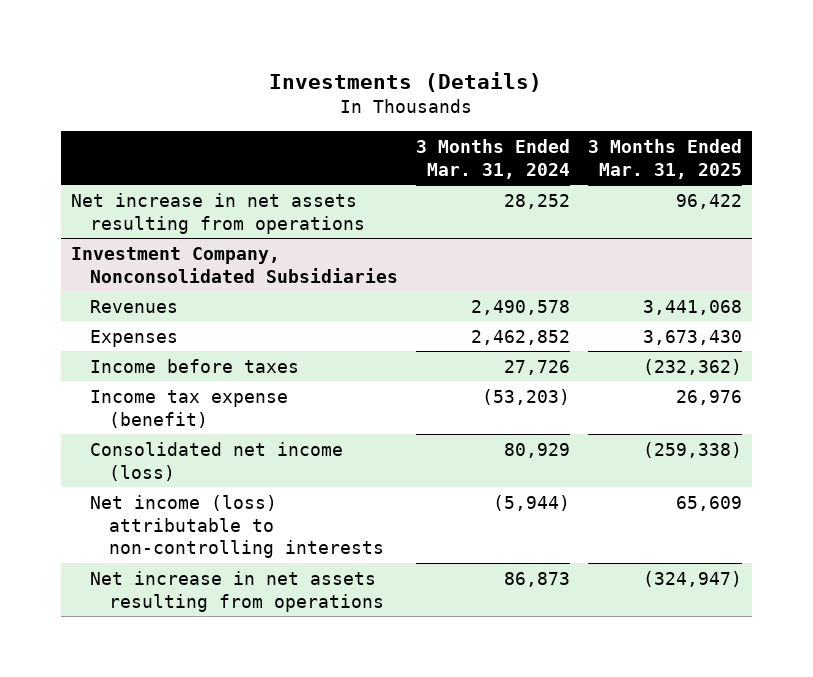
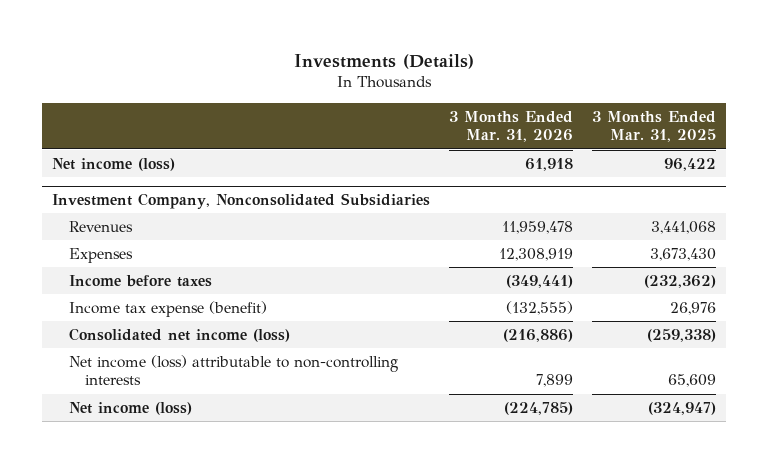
- | 3 Months Ended Mar. 31, 2024 | 3 Months Ended Mar. 31, 2025
+ | 3 Months Ended Mar. 31, 2026 | 3 Months Ended Mar. 31, 2025
- Net increase in net assets resulting from operations | 28,252 | 96,422
+ Net income (loss) | 61,918 | 96,422
@ Investment Company, Nonconsolidated Subsidiaries
- Net increase in net assets resulting from operations | 86,873 | (324,947)
+ Net income (loss) | (224,785) | (324,947)

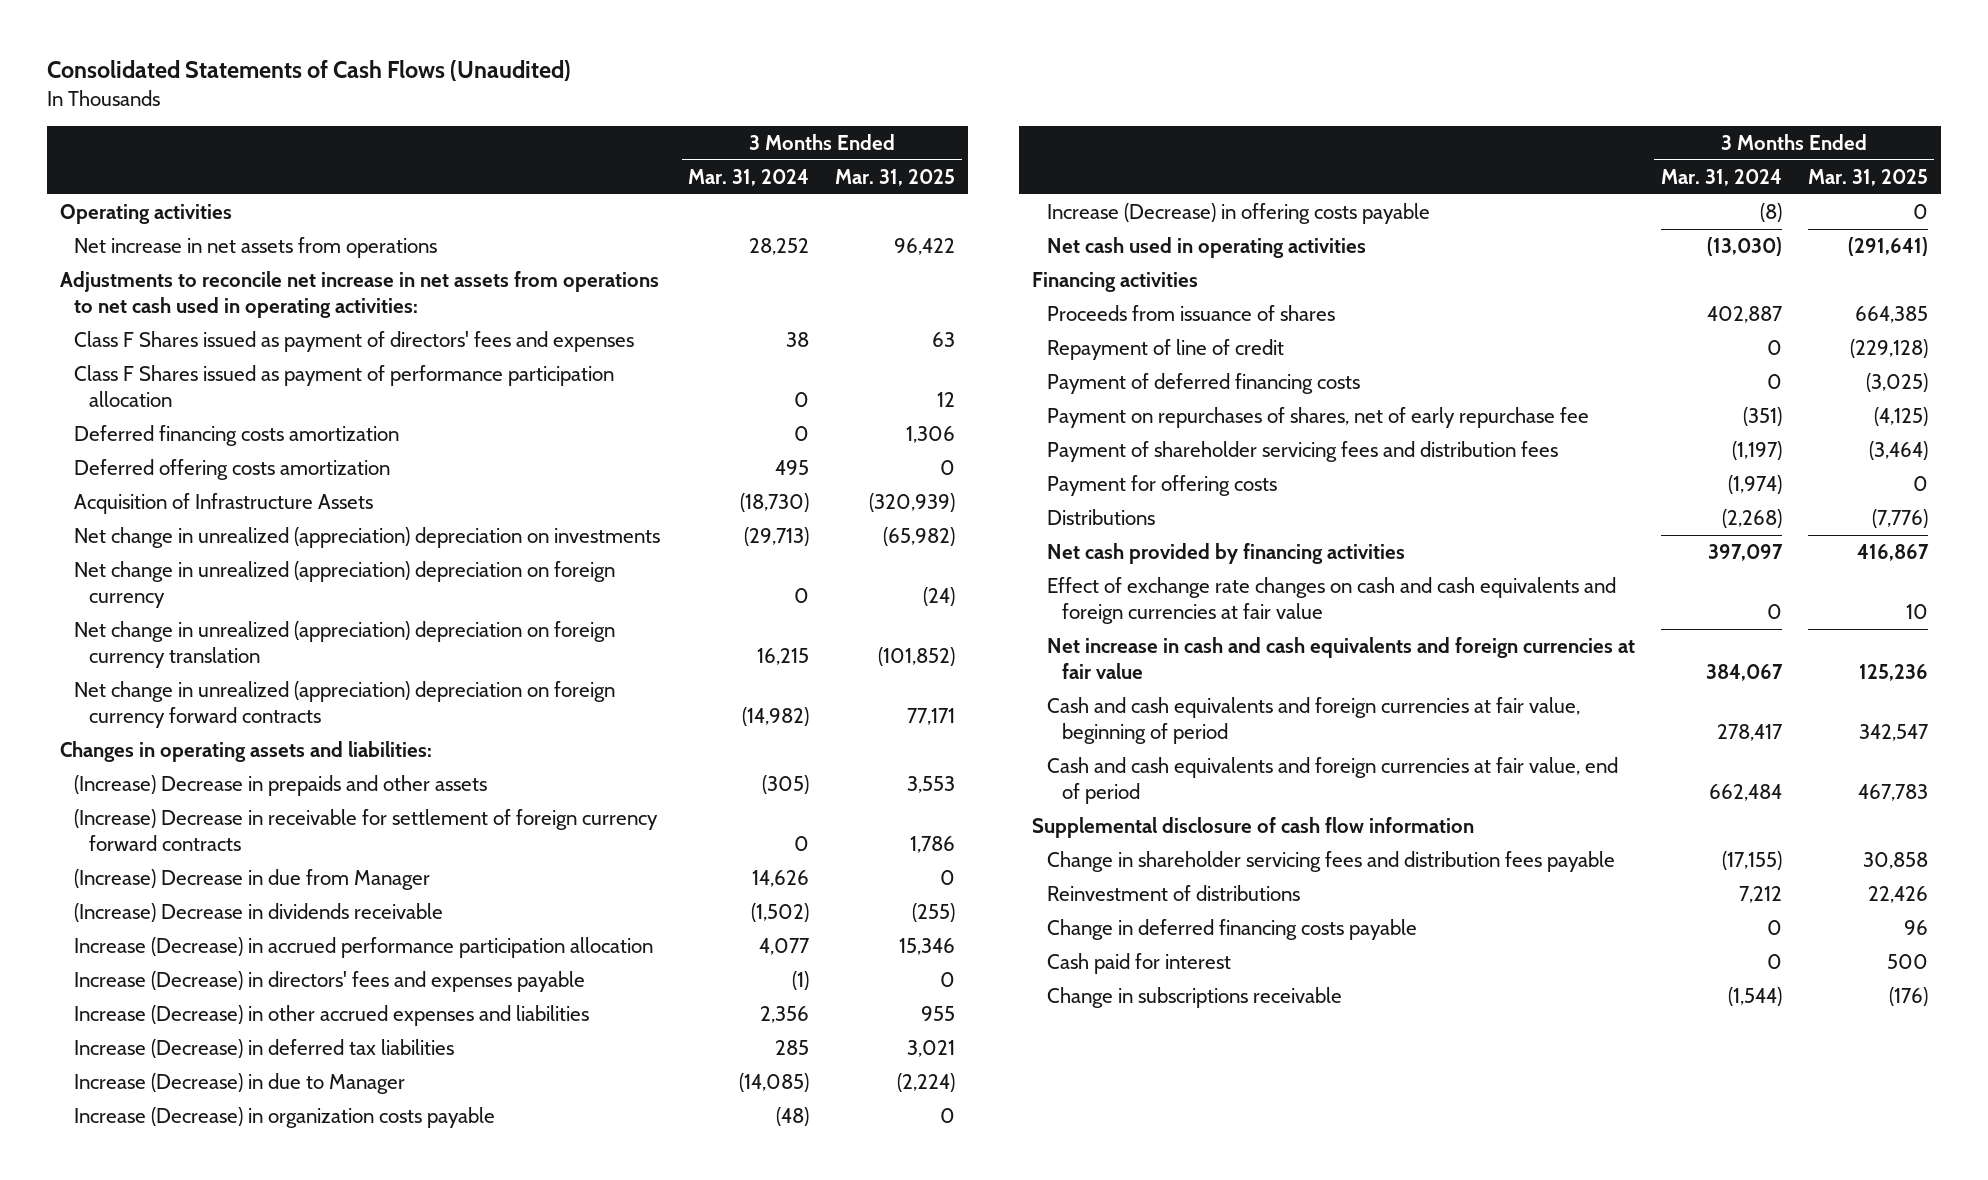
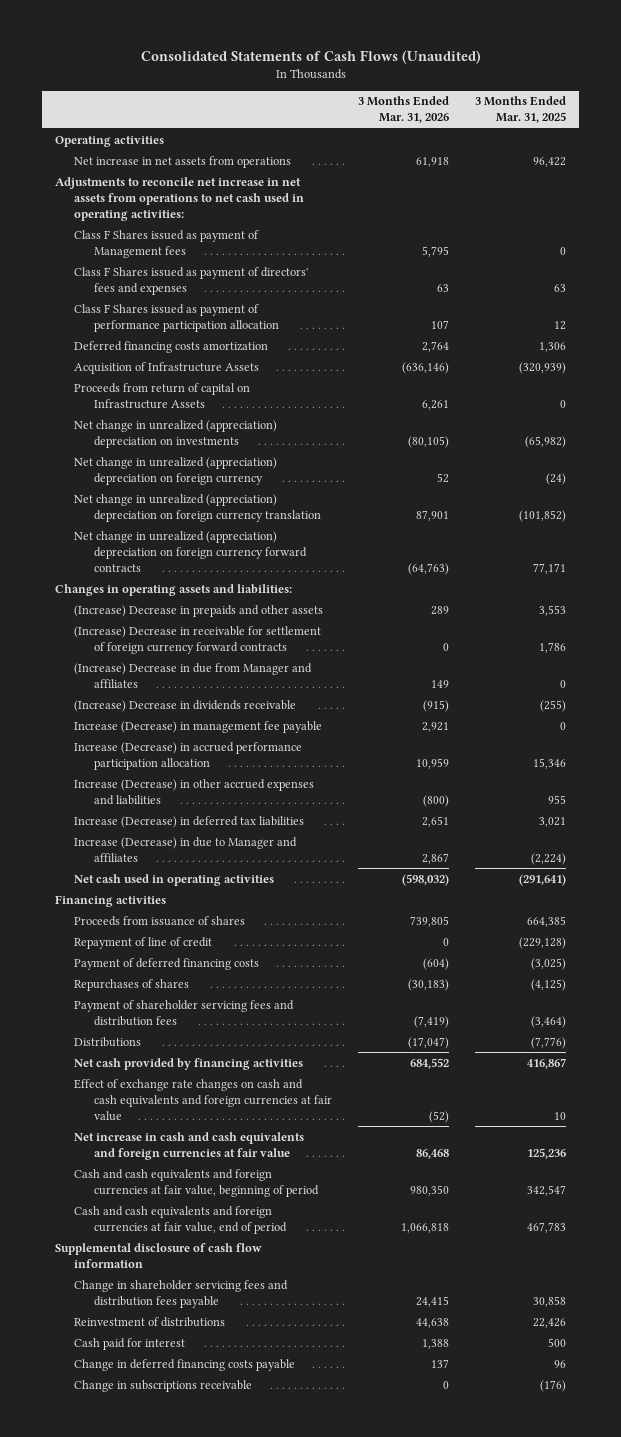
- | 3 Months Ended Mar. 31, 2024 | 3 Months Ended Mar. 31, 2025
+ | 3 Months Ended Mar. 31, 2026 | 3 Months Ended Mar. 31, 2025
+ Class F Shares issued as payment of Management fees | 5,795 | 0
- Deferred offering costs amortization | 495 | 0
+ Proceeds from return of capital on Infrastructure Assets | 6,261 | 0
- (Increase) Decrease in due from Manager | 14,626 | 0
+ (Increase) Decrease in due from Manager and affiliates | 149 | 0
+ Increase (Decrease) in management fee payable | 2,921 | 0
- Increase (Decrease) in directors' fees and expenses payable | (1) | 0
- Increase (Decrease) in due to Manager | (14,085) | (2,224)
- Increase (Decrease) in organization costs payable | (48) | 0
- Increase (Decrease) in offering costs payable | (8) | 0
+ Increase (Decrease) in due to Manager and affiliates | 2,867 | (2,224)
- Payment on repurchases of shares, net of early repurchase fee | (351) | (4,125)
+ Repurchases of shares | (30,183) | (4,125)
- Payment for offering costs | (1,974) | 0
moved down: Change in deferred financing costs payable | 137 | 96

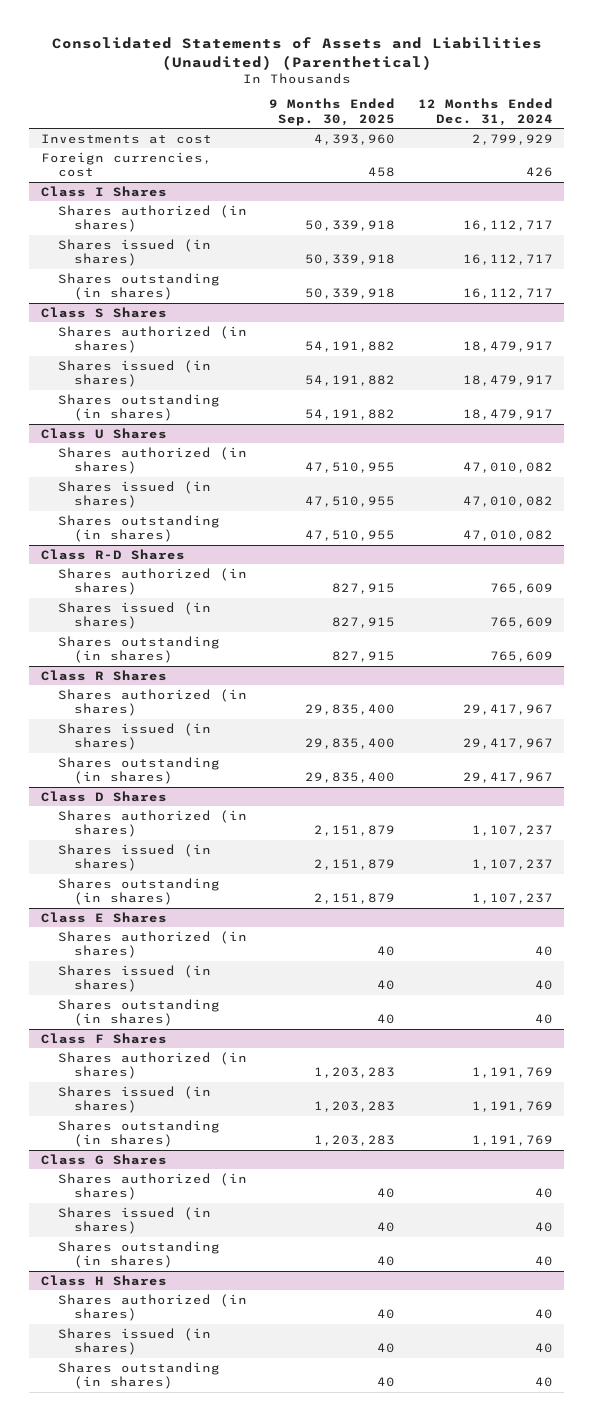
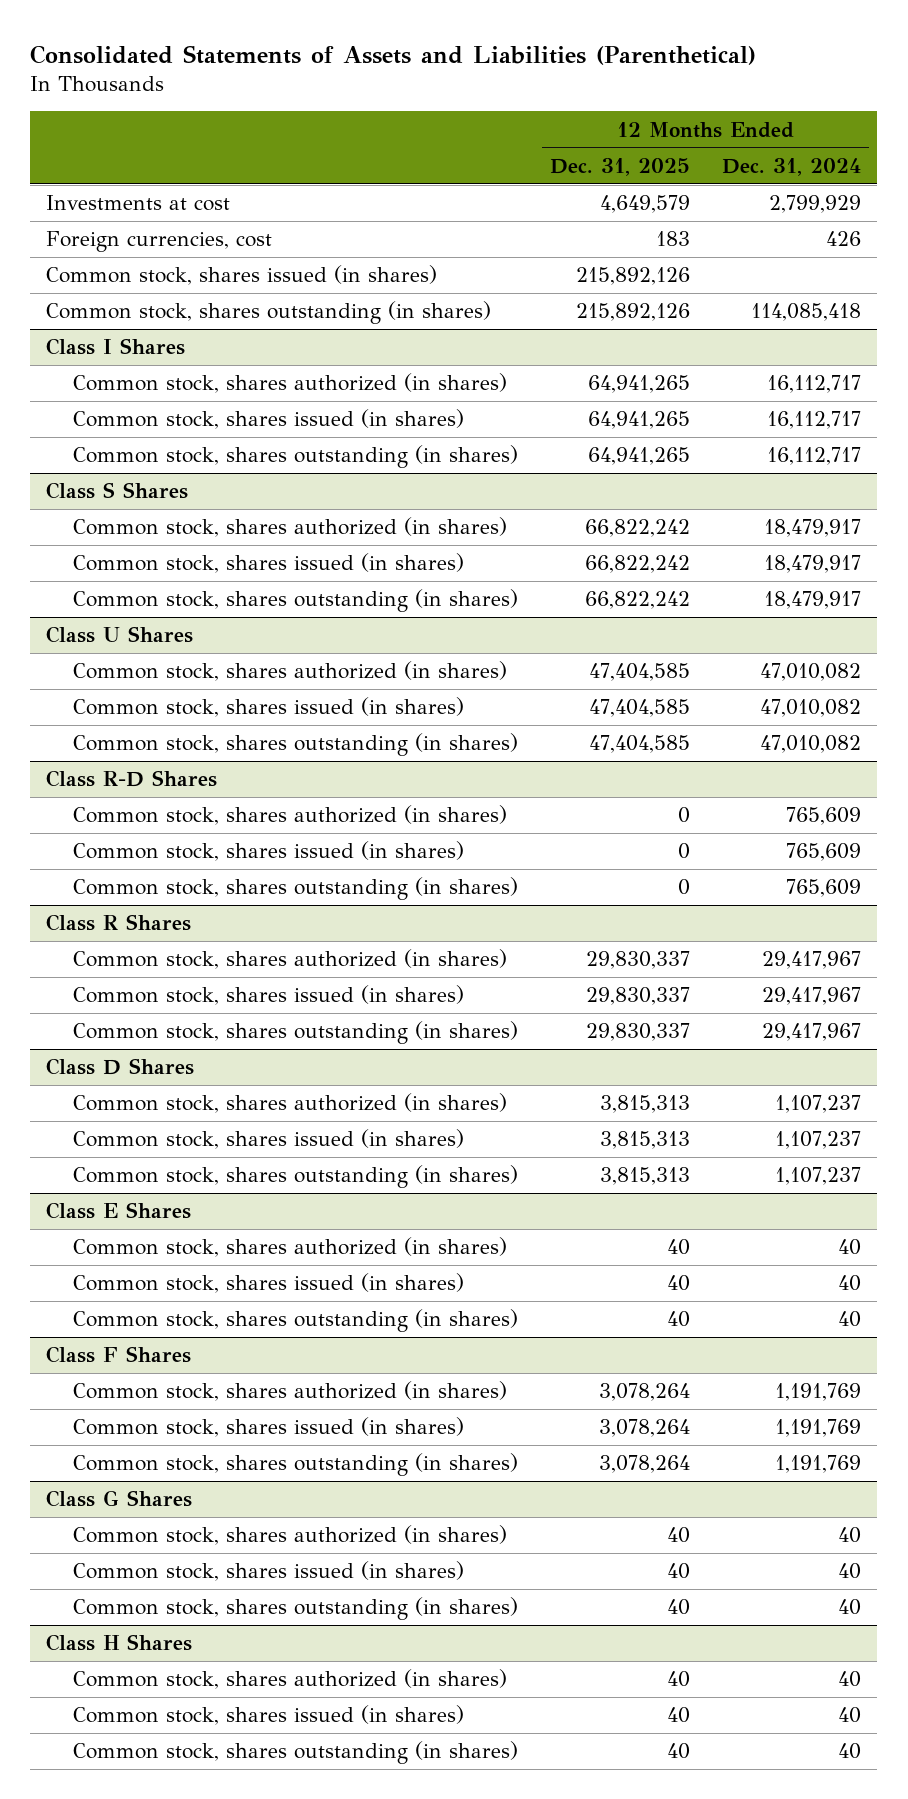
- Consolidated Statements of Assets and Liabilities (Unaudited) (Parenthetical)
+ Consolidated Statements of Assets and Liabilities (Parenthetical)
- | 9 Months Ended Sep. 30, 2025 | 12 Months Ended Dec. 31, 2024
+ | 12 Months Ended Dec. 31, 2025 | 12 Months Ended Dec. 31, 2024
+ Common stock, shares issued (in shares) | 215,892,126 |
+ Common stock, shares outstanding (in shares) | 215,892,126 | 114,085,418
@ Class I Shares
- Shares authorized (in shares) | 50,339,918 | 16,112,717
- Shares issued (in shares) | 50,339,918 | 16,112,717
- Shares outstanding (in shares) | 50,339,918 | 16,112,717
+ Common stock, shares authorized (in shares) | 64,941,265 | 16,112,717
+ Common stock, shares issued (in shares) | 64,941,265 | 16,112,717
+ Common stock, shares outstanding (in shares) | 64,941,265 | 16,112,717
@ Class S Shares
- Shares authorized (in shares) | 54,191,882 | 18,479,917
- Shares issued (in shares) | 54,191,882 | 18,479,917
- Shares outstanding (in shares) | 54,191,882 | 18,479,917
+ Common stock, shares authorized (in shares) | 66,822,242 | 18,479,917
+ Common stock, shares issued (in shares) | 66,822,242 | 18,479,917
+ Common stock, shares outstanding (in shares) | 66,822,242 | 18,479,917
@ Class U Shares
- Shares authorized (in shares) | 47,510,955 | 47,010,082
- Shares issued (in shares) | 47,510,955 | 47,010,082
- Shares outstanding (in shares) | 47,510,955 | 47,010,082
+ Common stock, shares authorized (in shares) | 47,404,585 | 47,010,082
+ Common stock, shares issued (in shares) | 47,404,585 | 47,010,082
+ Common stock, shares outstanding (in shares) | 47,404,585 | 47,010,082
@ Class R-D Shares
- Shares authorized (in shares) | 827,915 | 765,609
- Shares issued (in shares) | 827,915 | 765,609
- Shares outstanding (in shares) | 827,915 | 765,609
+ Common stock, shares authorized (in shares) | 0 | 765,609
+ Common stock, shares issued (in shares) | 0 | 765,609
+ Common stock, shares outstanding (in shares) | 0 | 765,609
@ Class R Shares
- Shares authorized (in shares) | 29,835,400 | 29,417,967
- Shares issued (in shares) | 29,835,400 | 29,417,967
- Shares outstanding (in shares) | 29,835,400 | 29,417,967
+ Common stock, shares authorized (in shares) | 29,830,337 | 29,417,967
+ Common stock, shares issued (in shares) | 29,830,337 | 29,417,967
+ Common stock, shares outstanding (in shares) | 29,830,337 | 29,417,967
@ Class D Shares
- Shares authorized (in shares) | 2,151,879 | 1,107,237
- Shares issued (in shares) | 2,151,879 | 1,107,237
- Shares outstanding (in shares) | 2,151,879 | 1,107,237
+ Common stock, shares authorized (in shares) | 3,815,313 | 1,107,237
+ Common stock, shares issued (in shares) | 3,815,313 | 1,107,237
+ Common stock, shares outstanding (in shares) | 3,815,313 | 1,107,237
@ Class E Shares
- Shares authorized (in shares) | 40 | 40
- Shares issued (in shares) | 40 | 40
- Shares outstanding (in shares) | 40 | 40
+ Common stock, shares authorized (in shares) | 40 | 40
+ Common stock, shares issued (in shares) | 40 | 40
+ Common stock, shares outstanding (in shares) | 40 | 40
@ Class F Shares
- Shares authorized (in shares) | 1,203,283 | 1,191,769
- Shares issued (in shares) | 1,203,283 | 1,191,769
- Shares outstanding (in shares) | 1,203,283 | 1,191,769
+ Common stock, shares authorized (in shares) | 3,078,264 | 1,191,769
+ Common stock, shares issued (in shares) | 3,078,264 | 1,191,769
+ Common stock, shares outstanding (in shares) | 3,078,264 | 1,191,769
@ Class G Shares
- Shares authorized (in shares) | 40 | 40
- Shares issued (in shares) | 40 | 40
- Shares outstanding (in shares) | 40 | 40
+ Common stock, shares authorized (in shares) | 40 | 40
+ Common stock, shares issued (in shares) | 40 | 40
+ Common stock, shares outstanding (in shares) | 40 | 40
@ Class H Shares
- Shares authorized (in shares) | 40 | 40
- Shares issued (in shares) | 40 | 40
- Shares outstanding (in shares) | 40 | 40
+ Common stock, shares authorized (in shares) | 40 | 40
+ Common stock, shares issued (in shares) | 40 | 40
+ Common stock, shares outstanding (in shares) | 40 | 40

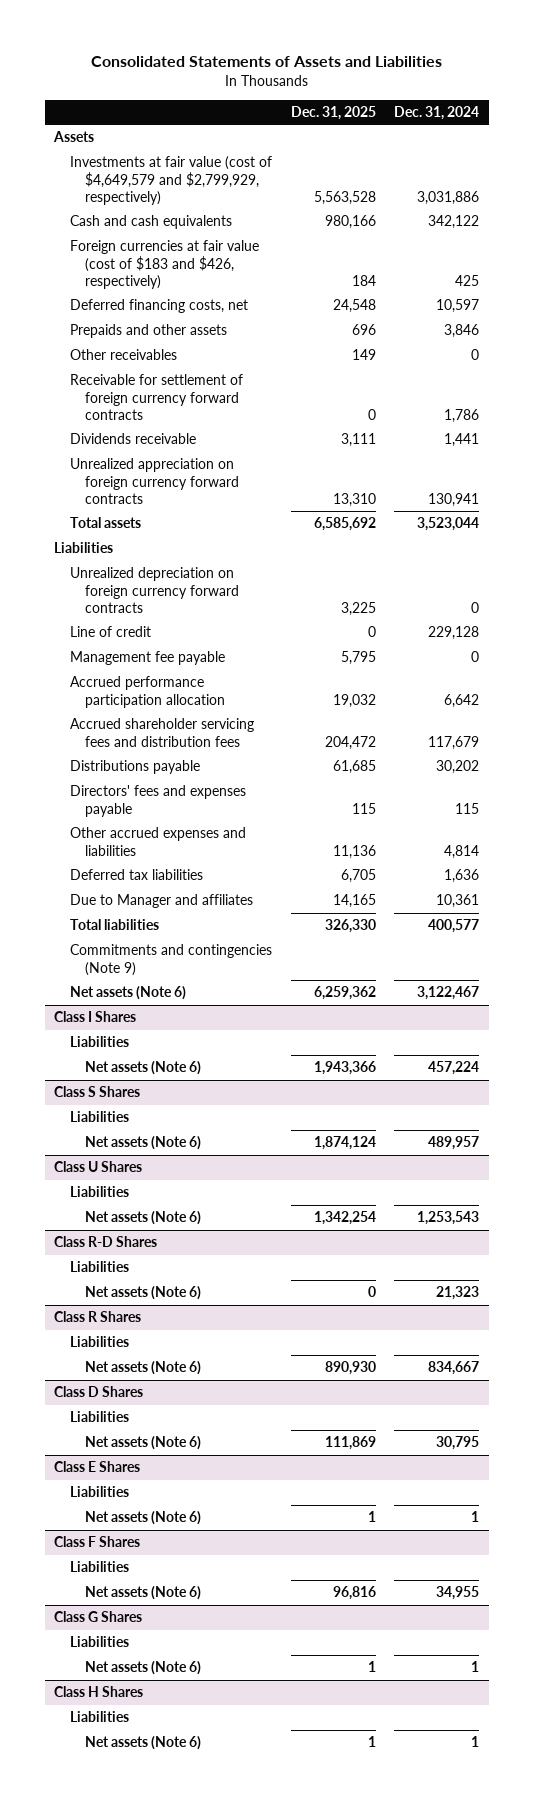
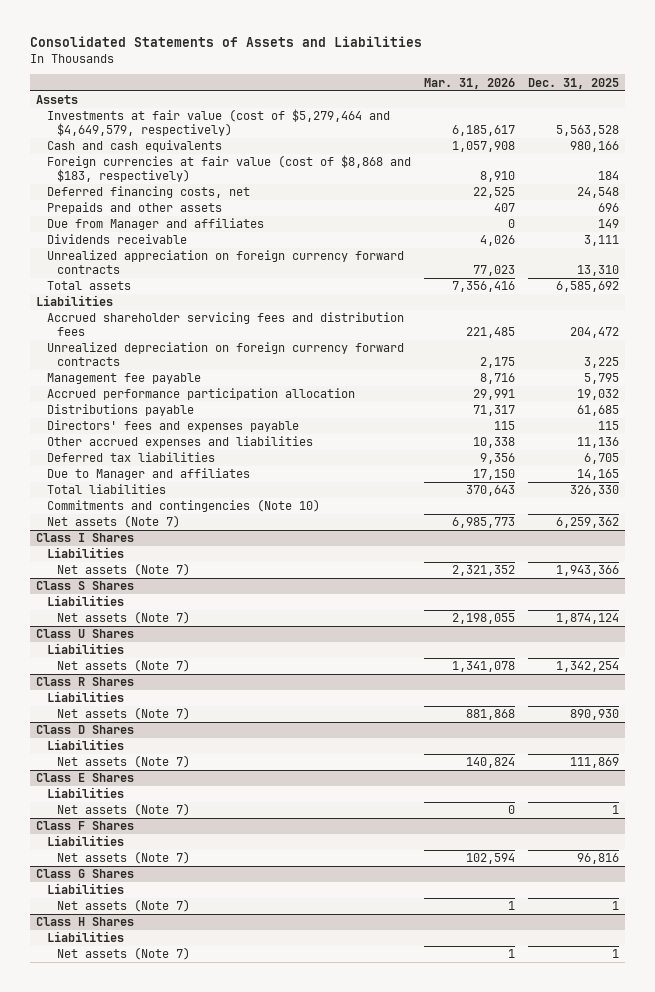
- | Dec. 31, 2025 | Dec. 31, 2024
+ | Mar. 31, 2026 | Dec. 31, 2025
- Investments at fair value (cost of $4,649,579 and $2,799,929, respectively) | 5,563,528 | 3,031,886
+ Investments at fair value (cost of $5,279,464 and $4,649,579, respectively) | 6,185,617 | 5,563,528
- Foreign currencies at fair value (cost of $183 and $426, respectively) | 184 | 425
+ Foreign currencies at fair value (cost of $8,868 and $183, respectively) | 8,910 | 184
- Other receivables | 149 | 0
- Receivable for settlement of foreign currency forward contracts | 0 | 1,786
+ Due from Manager and affiliates | 0 | 149
moved up: Accrued shareholder servicing fees and distribution fees | 221,485 | 204,472
- Line of credit | 0 | 229,128
- Commitments and contingencies (Note 9)
- Net assets (Note 6) | 6,259,362 | 3,122,467
+ Commitments and contingencies (Note 10)
+ Net assets (Note 7) | 6,985,773 | 6,259,362
@ Class I Shares
- Net assets (Note 6) | 1,943,366 | 457,224
+ Net assets (Note 7) | 2,321,352 | 1,943,366
@ Class S Shares
- Net assets (Note 6) | 1,874,124 | 489,957
+ Net assets (Note 7) | 2,198,055 | 1,874,124
@ Class U Shares
- Net assets (Note 6) | 1,342,254 | 1,253,543
- Class R-D Shares
- Liabilities
- Net assets (Note 6) | 0 | 21,323
@ Class U Shares
+ Net assets (Note 7) | 1,341,078 | 1,342,254
@ Class R Shares
- Net assets (Note 6) | 890,930 | 834,667
+ Net assets (Note 7) | 881,868 | 890,930
@ Class D Shares
- Net assets (Note 6) | 111,869 | 30,795
+ Net assets (Note 7) | 140,824 | 111,869
@ Class E Shares
- Net assets (Note 6) | 1 | 1
+ Net assets (Note 7) | 0 | 1
@ Class F Shares
- Net assets (Note 6) | 96,816 | 34,955
+ Net assets (Note 7) | 102,594 | 96,816
@ Class G Shares
- Net assets (Note 6) | 1 | 1
+ Net assets (Note 7) | 1 | 1
@ Class H Shares
- Net assets (Note 6) | 1 | 1
+ Net assets (Note 7) | 1 | 1

